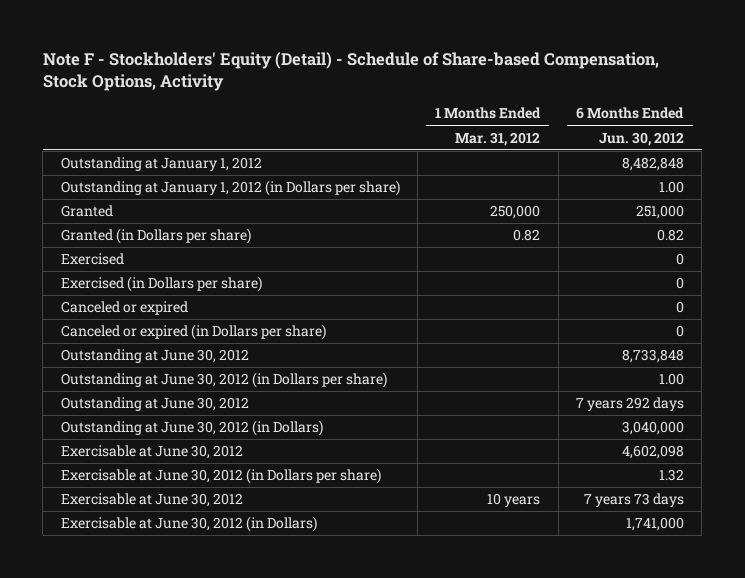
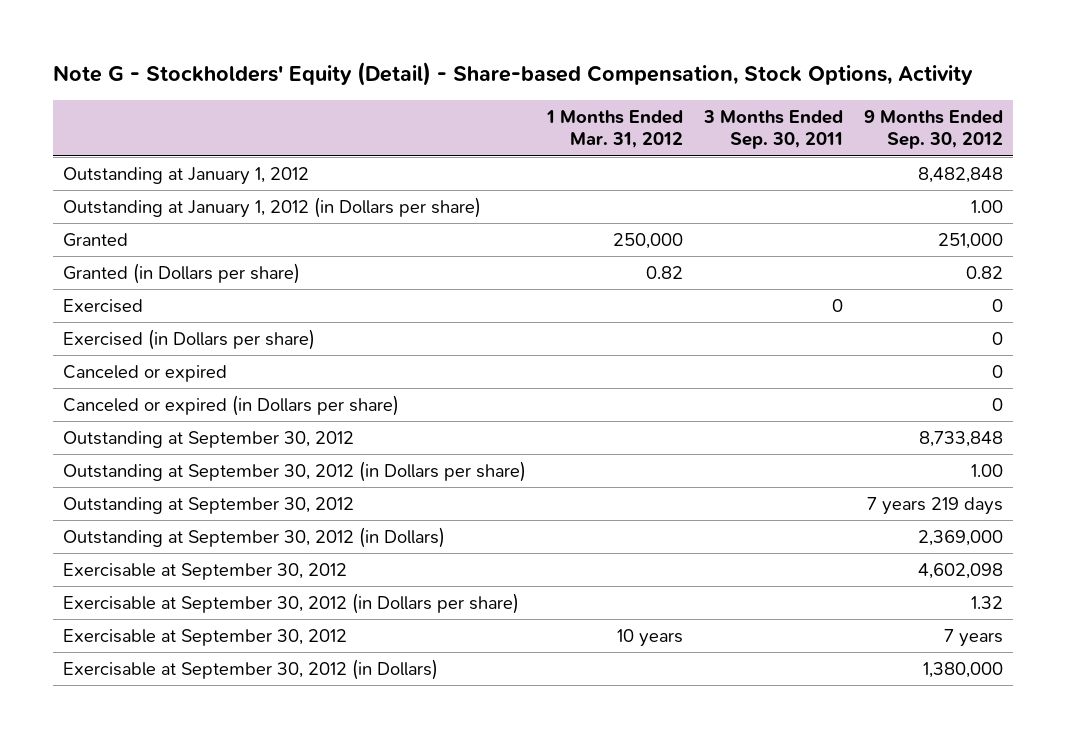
- Note F - Stockholders' Equity (Detail) - Schedule of Share-based Compensation, Stock Options, Activity
+ Note G - Stockholders' Equity (Detail) - Share-based Compensation, Stock Options, Activity
- | 1 Months Ended Mar. 31, 2012 | 6 Months Ended Jun. 30, 2012
+ | 1 Months Ended Mar. 31, 2012 | 3 Months Ended Sep. 30, 2011 | 9 Months Ended Sep. 30, 2012
- Outstanding at June 30, 2012 | | 8,733,848
- Outstanding at June 30, 2012 (in Dollars per share) | | 1.00
- Outstanding at June 30, 2012 | | 7 years 292 days
- Outstanding at June 30, 2012 (in Dollars) | | 3,040,000
- Exercisable at June 30, 2012 | | 4,602,098
- Exercisable at June 30, 2012 (in Dollars per share) | | 1.32
- Exercisable at June 30, 2012 | 10 years | 7 years 73 days
- Exercisable at June 30, 2012 (in Dollars) | | 1,741,000
+ Outstanding at September 30, 2012 | | | 8,733,848
+ Outstanding at September 30, 2012 (in Dollars per share) | | | 1.00
+ Outstanding at September 30, 2012 | | | 7 years 219 days
+ Outstanding at September 30, 2012 (in Dollars) | | | 2,369,000
+ Exercisable at September 30, 2012 | | | 4,602,098
+ Exercisable at September 30, 2012 (in Dollars per share) | | | 1.32
+ Exercisable at September 30, 2012 | 10 years | | 7 years
+ Exercisable at September 30, 2012 (in Dollars) | | | 1,380,000

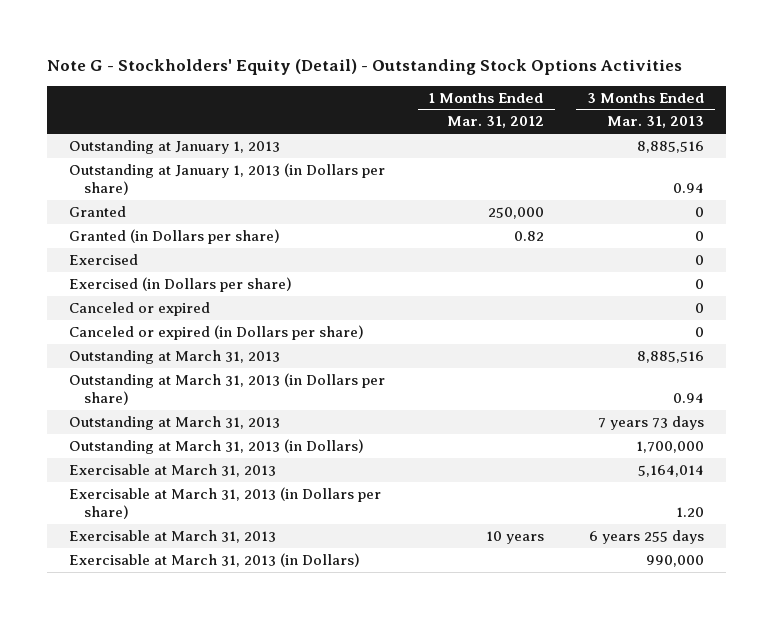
- Note G - Stockholders' Equity (Detail) - Share-based Compensation, Stock Options, Activity
+ Note G - Stockholders' Equity (Detail) - Outstanding Stock Options Activities
- | 1 Months Ended Mar. 31, 2012 | 3 Months Ended Sep. 30, 2011 | 9 Months Ended Sep. 30, 2012
+ | 1 Months Ended Mar. 31, 2012 | 3 Months Ended Mar. 31, 2013
- Outstanding at January 1, 2012 | | | 8,482,848
- Outstanding at January 1, 2012 (in Dollars per share) | | | 1.00
+ Outstanding at January 1, 2013 | | 8,885,516
+ Outstanding at January 1, 2013 (in Dollars per share) | | 0.94
- Outstanding at September 30, 2012 | | | 8,733,848
- Outstanding at September 30, 2012 (in Dollars per share) | | | 1.00
- Outstanding at September 30, 2012 | | | 7 years 219 days
- Outstanding at September 30, 2012 (in Dollars) | | | 2,369,000
- Exercisable at September 30, 2012 | | | 4,602,098
- Exercisable at September 30, 2012 (in Dollars per share) | | | 1.32
- Exercisable at September 30, 2012 | 10 years | | 7 years
- Exercisable at September 30, 2012 (in Dollars) | | | 1,380,000
+ Outstanding at March 31, 2013 | | 8,885,516
+ Outstanding at March 31, 2013 (in Dollars per share) | | 0.94
+ Outstanding at March 31, 2013 | | 7 years 73 days
+ Outstanding at March 31, 2013 (in Dollars) | | 1,700,000
+ Exercisable at March 31, 2013 | | 5,164,014
+ Exercisable at March 31, 2013 (in Dollars per share) | | 1.20
+ Exercisable at March 31, 2013 | 10 years | 6 years 255 days
+ Exercisable at March 31, 2013 (in Dollars) | | 990,000

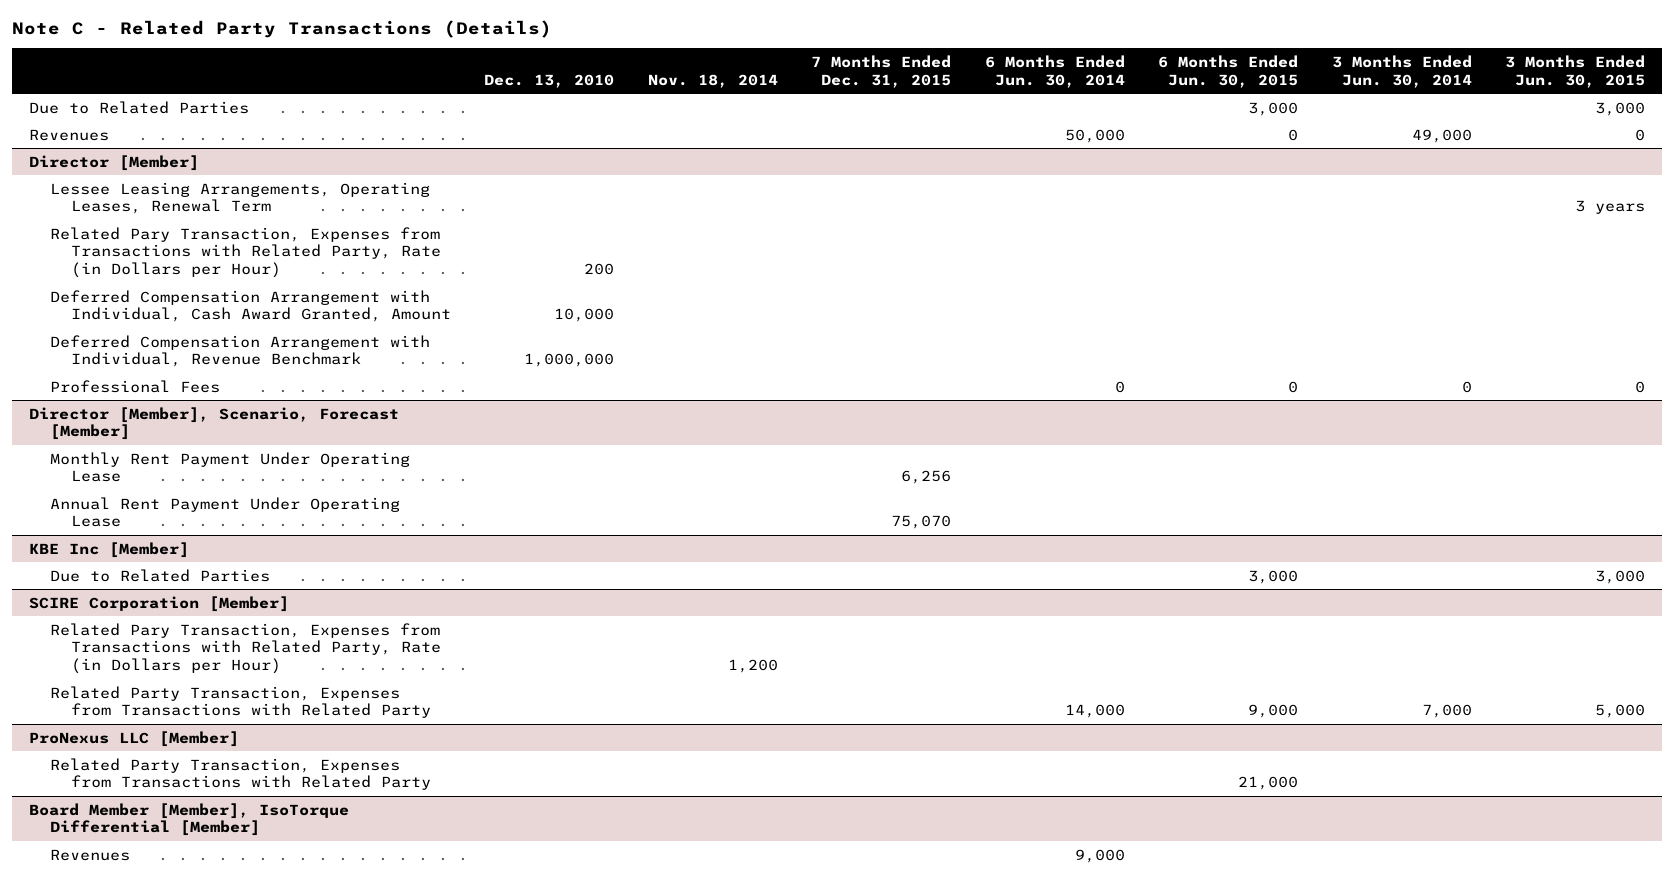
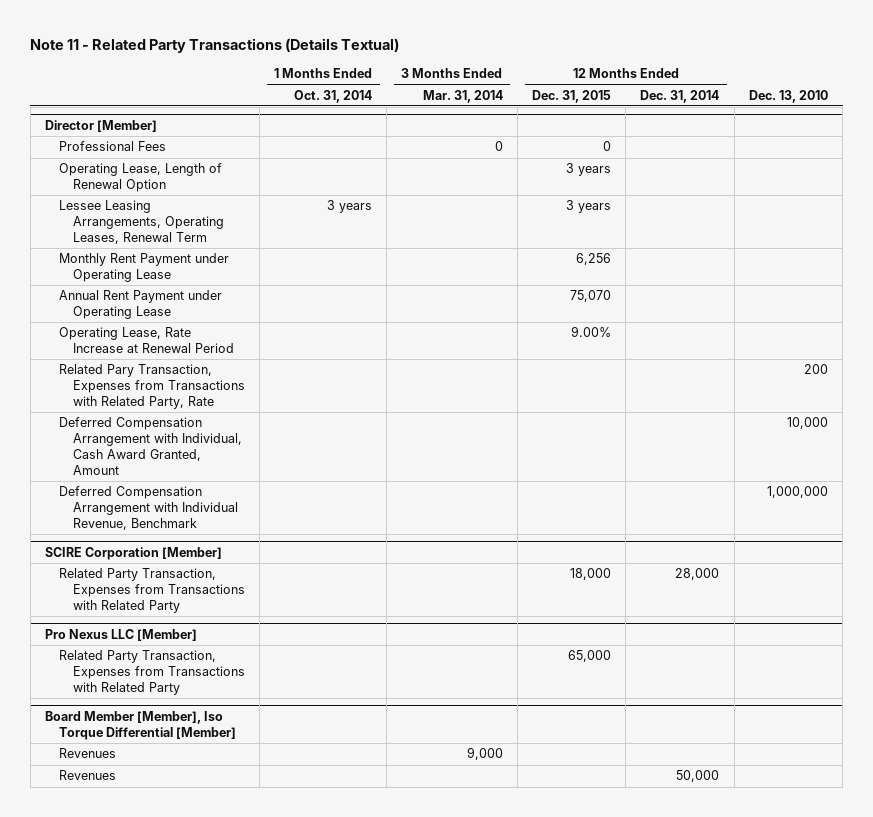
- Note C - Related Party Transactions (Details)
+ Note 11 - Related Party Transactions (Details Textual)
- | Dec. 13, 2010 | Nov. 18, 2014 | 7 Months Ended Dec. 31, 2015 | 6 Months Ended Jun. 30, 2014 | 6 Months Ended Jun. 30, 2015 | 3 Months Ended Jun. 30, 2014 | 3 Months Ended Jun. 30, 2015
+ | 1 Months Ended Oct. 31, 2014 | 3 Months Ended Mar. 31, 2014 | 12 Months Ended Dec. 31, 2015 | 12 Months Ended Dec. 31, 2014 | Dec. 13, 2010
- Due to Related Parties | | | | | 3,000 | | 3,000
- Revenues | | | | 50,000 | 0 | 49,000 | 0
@ Director [Member]
moved up: Professional Fees | | 0 | 0 | |
+ Operating Lease, Length of Renewal Option | | | 3 years | |
- Related Pary Transaction, Expenses from Transactions with Related Party, Rate (in Dollars per Hour) | 200 | | | | | |
+ Monthly Rent Payment under Operating Lease | | | 6,256 | |
+ Annual Rent Payment under Operating Lease | | | 75,070 | |
+ Operating Lease, Rate Increase at Renewal Period | | | 9.00% | |
+ Related Pary Transaction, Expenses from Transactions with Related Party, Rate | | | | | 200
- Deferred Compensation Arrangement with Individual, Revenue Benchmark | 1,000,000 | | | | | |
- Director [Member], Scenario, Forecast [Member]
- Monthly Rent Payment Under Operating Lease | | | 6,256 | | | |
- Annual Rent Payment Under Operating Lease | | | 75,070 | | | |
- KBE Inc [Member]
- Due to Related Parties | | | | | 3,000 | | 3,000
@ Director [Member]
+ Deferred Compensation Arrangement with Individual Revenue, Benchmark | | | | | 1,000,000
@ SCIRE Corporation [Member]
- Related Pary Transaction, Expenses from Transactions with Related Party, Rate (in Dollars per Hour) | | 1,200 | | | | |
- ProNexus LLC [Member]
+ Pro Nexus LLC [Member]
- Board Member [Member], IsoTorque Differential [Member]
- Revenues | | | | 9,000 | | |
+ Board Member [Member], Iso Torque Differential [Member]
+ Revenues | | 9,000 | | |
+ Revenues | | | | 50,000 |

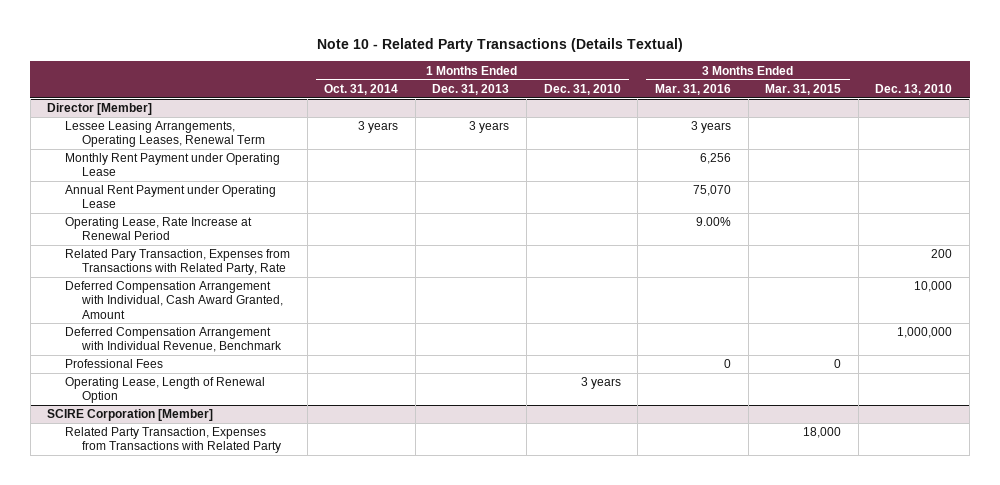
- Note 11 - Related Party Transactions (Details Textual)
+ Note 10 - Related Party Transactions (Details Textual)
- | 1 Months Ended Oct. 31, 2014 | 3 Months Ended Mar. 31, 2014 | 12 Months Ended Dec. 31, 2015 | 12 Months Ended Dec. 31, 2014 | Dec. 13, 2010
+ | 1 Months Ended Oct. 31, 2014 | 1 Months Ended Dec. 31, 2013 | 1 Months Ended Dec. 31, 2010 | 3 Months Ended Mar. 31, 2016 | 3 Months Ended Mar. 31, 2015 | Dec. 13, 2010
@ Director [Member]
moved down: Professional Fees | | | | 0 | 0 |
moved down: Operating Lease, Length of Renewal Option | | | 3 years | | |
- Pro Nexus LLC [Member]
- Related Party Transaction, Expenses from Transactions with Related Party | | | 65,000 | |
- Board Member [Member], Iso Torque Differential [Member]
- Revenues | | 9,000 | | |
- Revenues | | | | 50,000 |

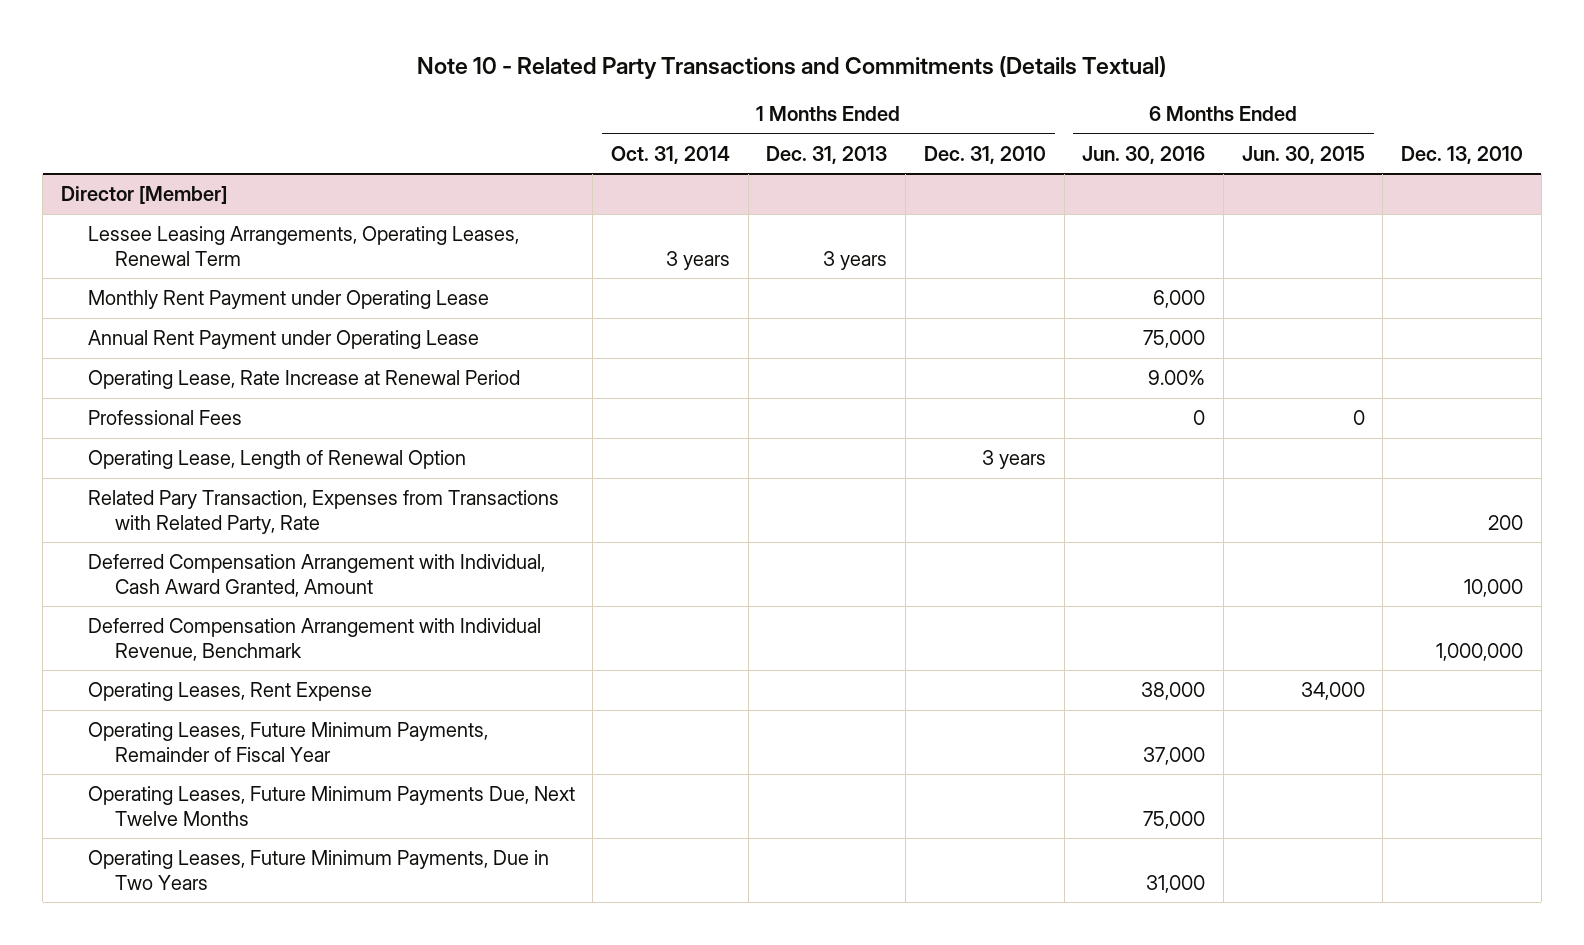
- Note 10 - Related Party Transactions (Details Textual)
+ Note 10 - Related Party Transactions and Commitments (Details Textual)
- | 1 Months Ended Oct. 31, 2014 | 1 Months Ended Dec. 31, 2013 | 1 Months Ended Dec. 31, 2010 | 3 Months Ended Mar. 31, 2016 | 3 Months Ended Mar. 31, 2015 | Dec. 13, 2010
+ | 1 Months Ended Oct. 31, 2014 | 1 Months Ended Dec. 31, 2013 | 1 Months Ended Dec. 31, 2010 | 6 Months Ended Jun. 30, 2016 | 6 Months Ended Jun. 30, 2015 | Dec. 13, 2010
@ Director [Member]
moved up: Professional Fees | | | | 0 | 0 |
moved up: Operating Lease, Length of Renewal Option | | | 3 years | | |
- SCIRE Corporation [Member]
- Related Party Transaction, Expenses from Transactions with Related Party | | | | | 18,000 |
@ Director [Member]
+ Operating Leases, Rent Expense | | | | 38,000 | 34,000 |
+ Operating Leases, Future Minimum Payments, Remainder of Fiscal Year | | | | 37,000 | |
+ Operating Leases, Future Minimum Payments Due, Next Twelve Months | | | | 75,000 | |
+ Operating Leases, Future Minimum Payments, Due in Two Years | | | | 31,000 | |

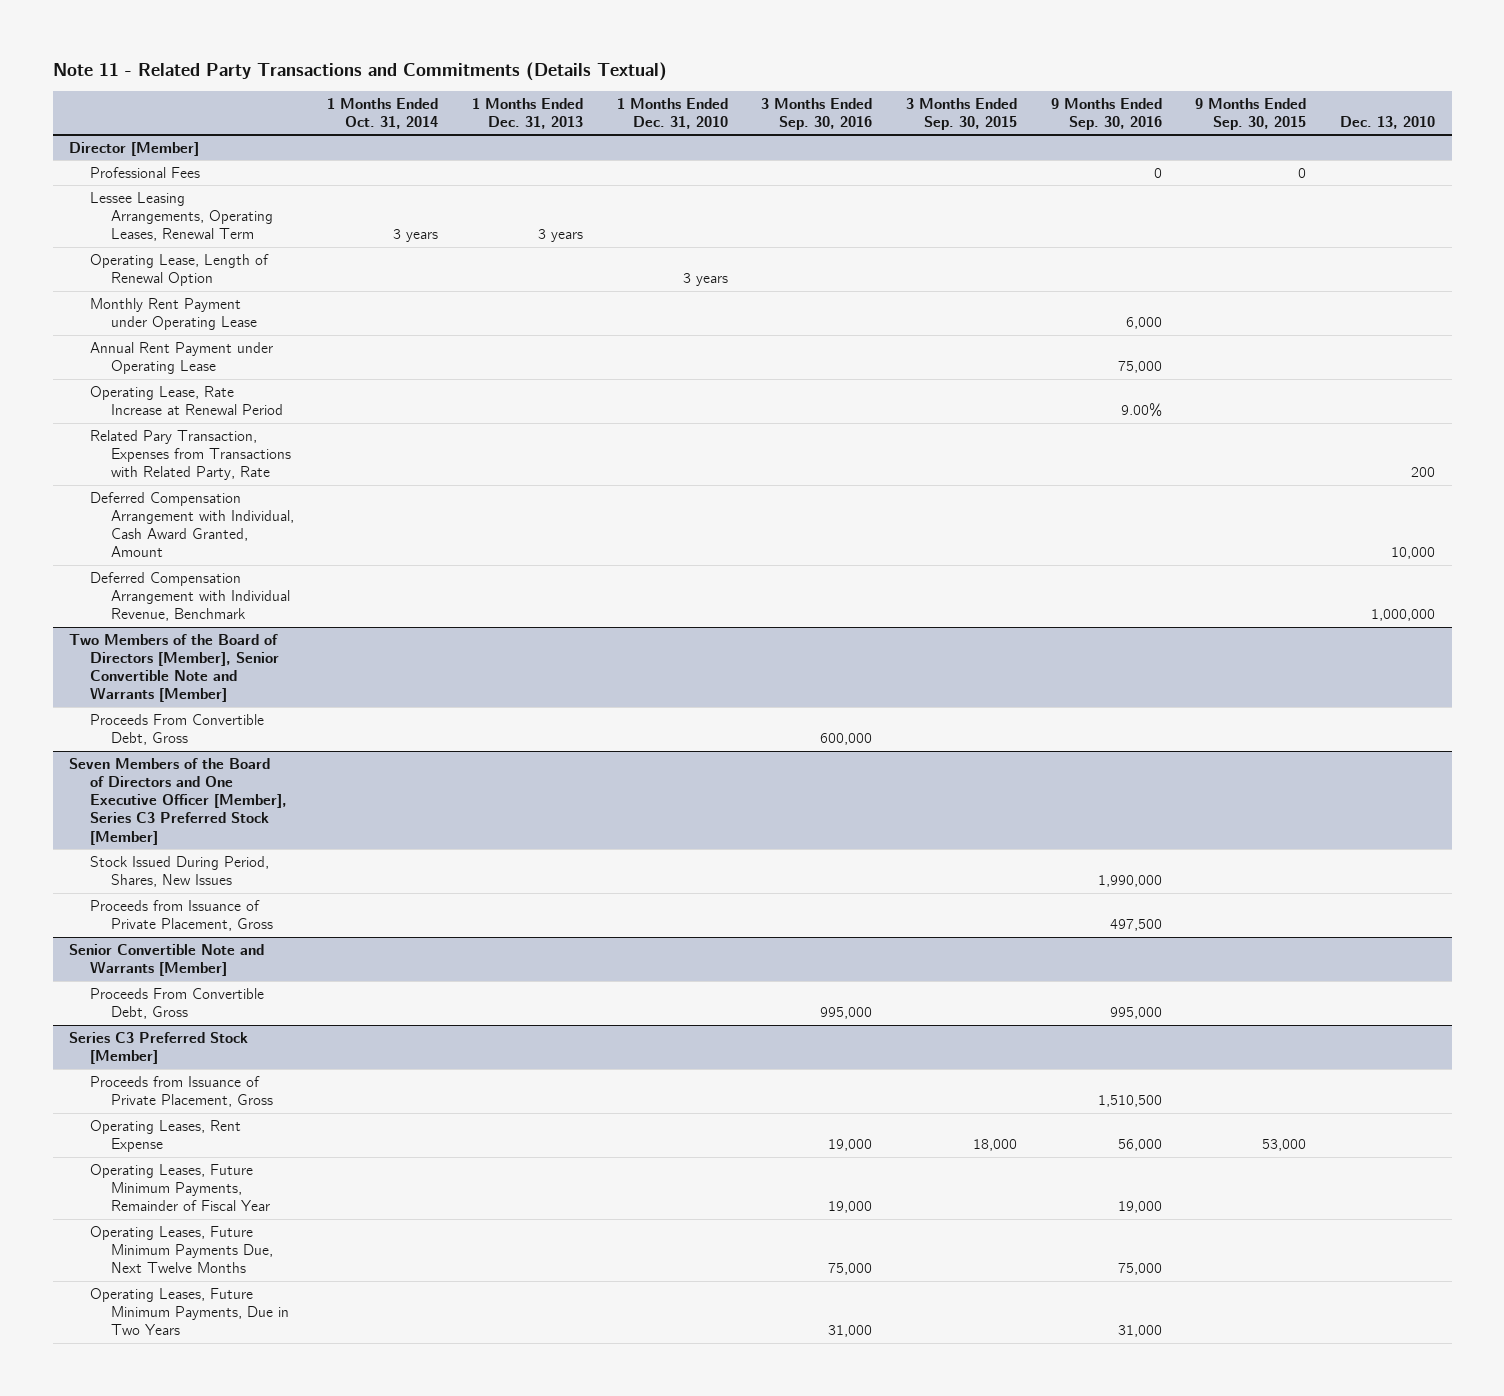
- Note 10 - Related Party Transactions and Commitments (Details Textual)
+ Note 11 - Related Party Transactions and Commitments (Details Textual)
- | 1 Months Ended Oct. 31, 2014 | 1 Months Ended Dec. 31, 2013 | 1 Months Ended Dec. 31, 2010 | 6 Months Ended Jun. 30, 2016 | 6 Months Ended Jun. 30, 2015 | Dec. 13, 2010
+ | 1 Months Ended Oct. 31, 2014 | 1 Months Ended Dec. 31, 2013 | 1 Months Ended Dec. 31, 2010 | 3 Months Ended Sep. 30, 2016 | 3 Months Ended Sep. 30, 2015 | 9 Months Ended Sep. 30, 2016 | 9 Months Ended Sep. 30, 2015 | Dec. 13, 2010
@ Director [Member]
moved up: Professional Fees | | | | | | 0 | 0 |
moved up: Operating Lease, Length of Renewal Option | | | 3 years | | | | |
- Operating Leases, Rent Expense | | | | 38,000 | 34,000 |
- Operating Leases, Future Minimum Payments, Remainder of Fiscal Year | | | | 37,000 | |
- Operating Leases, Future Minimum Payments Due, Next Twelve Months | | | | 75,000 | |
- Operating Leases, Future Minimum Payments, Due in Two Years | | | | 31,000 | |
+ Two Members of the Board of Directors [Member], Senior Convertible Note and Warrants [Member]
+ Proceeds From Convertible Debt, Gross | | | | 600,000 | | | |
+ Seven Members of the Board of Directors and One Executive Officer [Member], Series C3 Preferred Stock [Member]
+ Stock Issued During Period, Shares, New Issues | | | | | | 1,990,000 | |
+ Proceeds from Issuance of Private Placement, Gross | | | | | | 497,500 | |
+ Senior Convertible Note and Warrants [Member]
+ Proceeds From Convertible Debt, Gross | | | | 995,000 | | 995,000 | |
+ Series C3 Preferred Stock [Member]
+ Proceeds from Issuance of Private Placement, Gross | | | | | | 1,510,500 | |
+ Operating Leases, Rent Expense | | | | 19,000 | 18,000 | 56,000 | 53,000 |
+ Operating Leases, Future Minimum Payments, Remainder of Fiscal Year | | | | 19,000 | | 19,000 | |
+ Operating Leases, Future Minimum Payments Due, Next Twelve Months | | | | 75,000 | | 75,000 | |
+ Operating Leases, Future Minimum Payments, Due in Two Years | | | | 31,000 | | 31,000 | |

